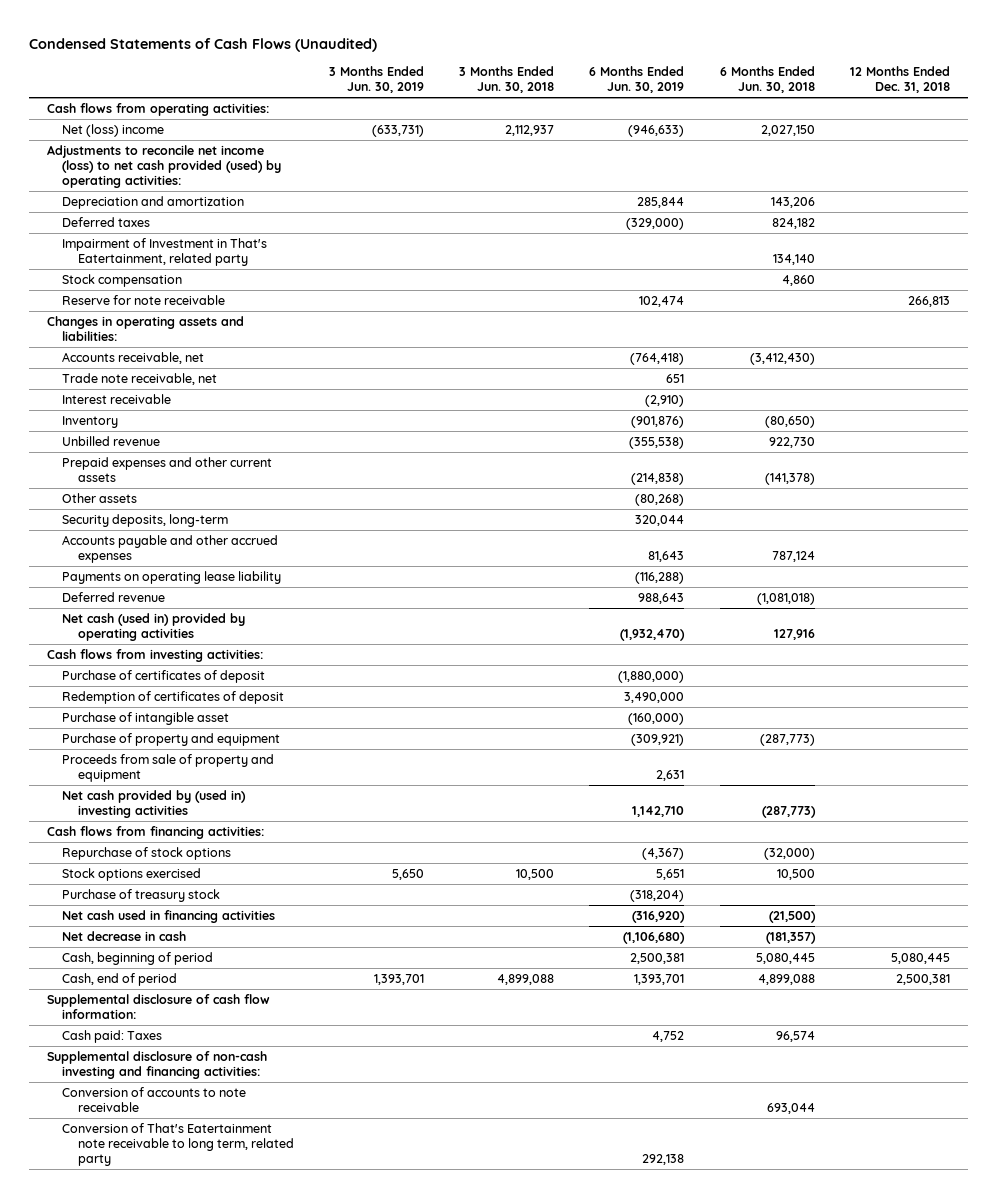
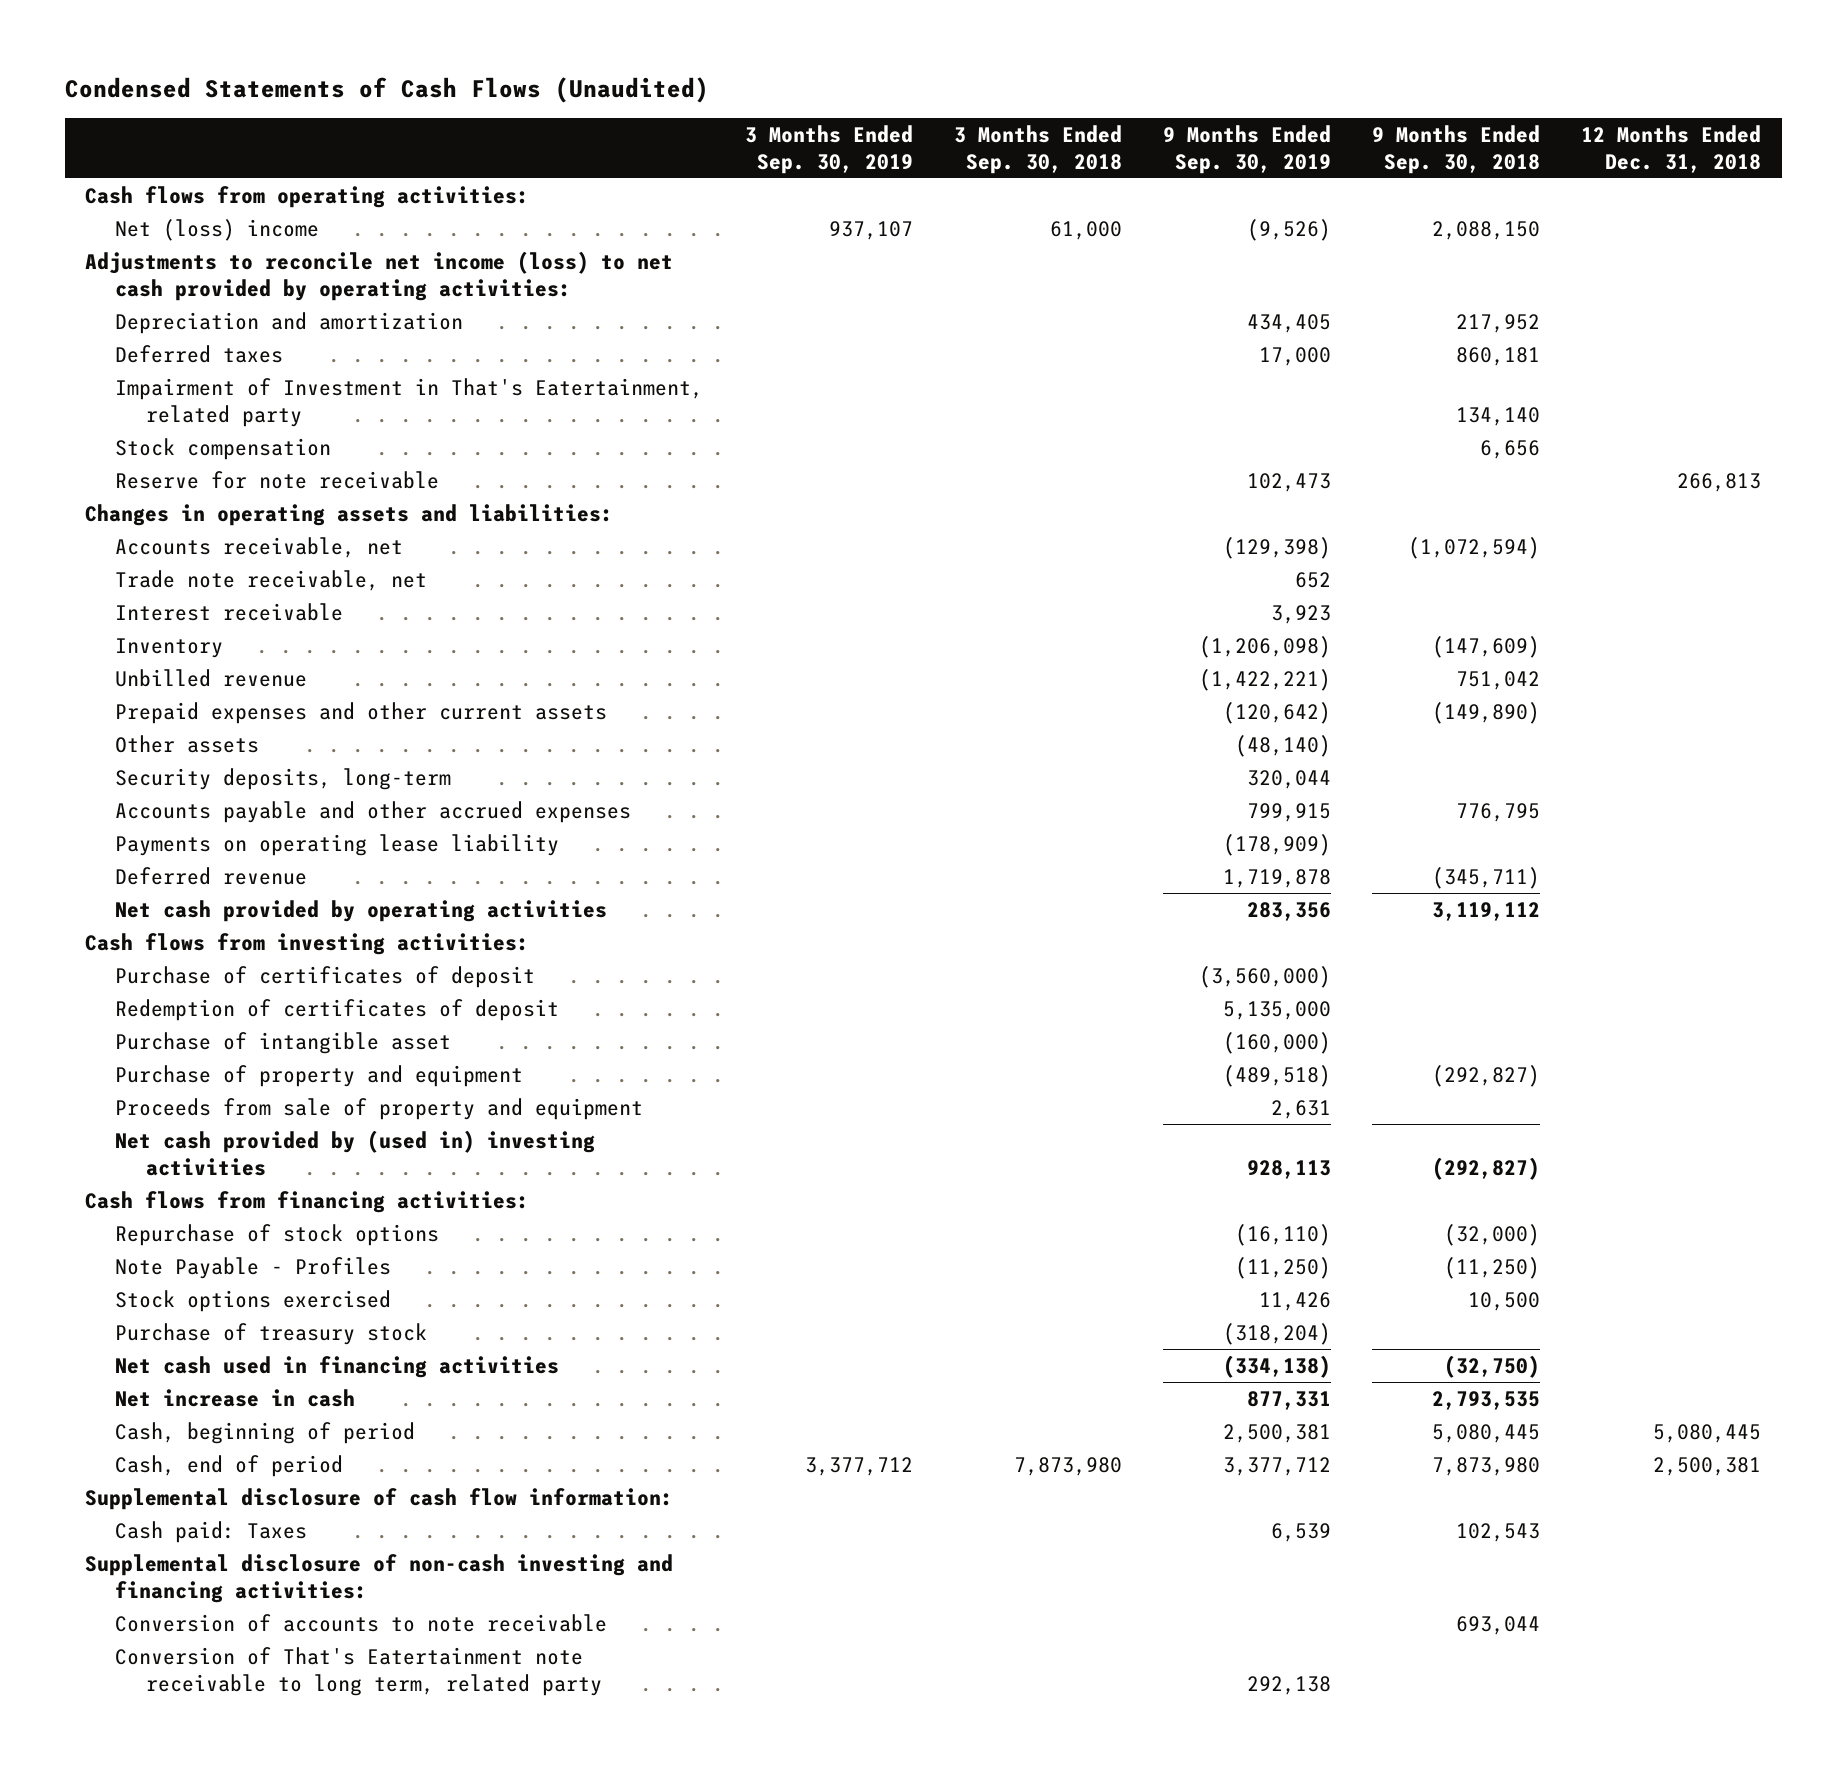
- | 3 Months Ended Jun. 30, 2019 | 3 Months Ended Jun. 30, 2018 | 6 Months Ended Jun. 30, 2019 | 6 Months Ended Jun. 30, 2018 | 12 Months Ended Dec. 31, 2018
+ | 3 Months Ended Sep. 30, 2019 | 3 Months Ended Sep. 30, 2018 | 9 Months Ended Sep. 30, 2019 | 9 Months Ended Sep. 30, 2018 | 12 Months Ended Dec. 31, 2018
- Adjustments to reconcile net income (loss) to net cash provided (used) by operating activities:
+ Adjustments to reconcile net income (loss) to net cash provided by operating activities:
- Net cash (used in) provided by operating activities | | | (1,932,470) | 127,916 |
+ Net cash provided by operating activities | | | 283,356 | 3,119,112 |
+ Note Payable - Profiles | | | (11,250) | (11,250) |
- Net decrease in cash | | | (1,106,680) | (181,357) |
+ Net increase in cash | | | 877,331 | 2,793,535 |

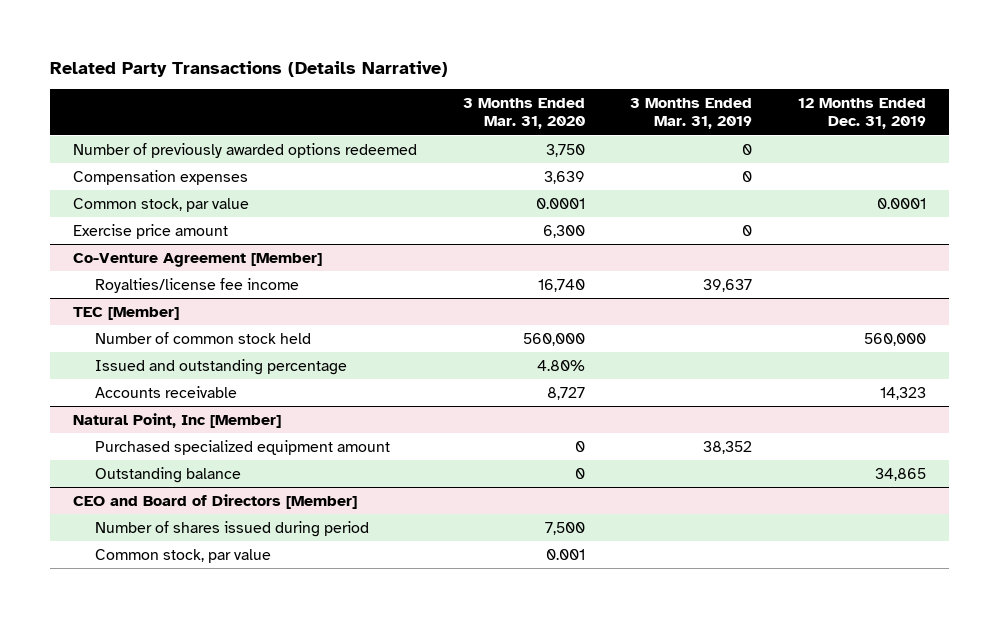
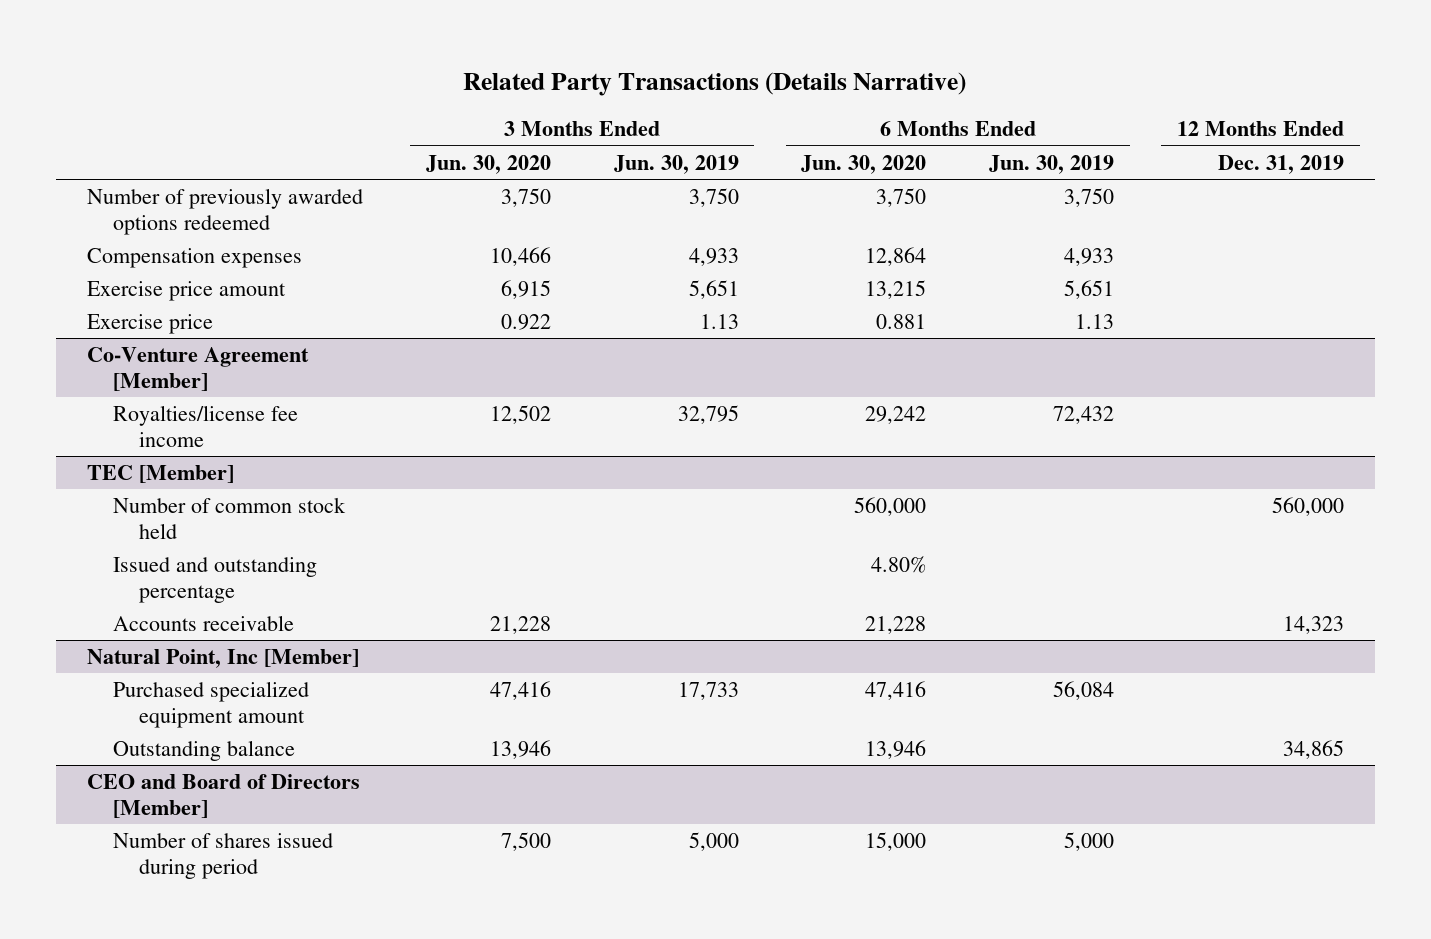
- | 3 Months Ended Mar. 31, 2020 | 3 Months Ended Mar. 31, 2019 | 12 Months Ended Dec. 31, 2019
+ | 3 Months Ended Jun. 30, 2020 | 3 Months Ended Jun. 30, 2019 | 6 Months Ended Jun. 30, 2020 | 6 Months Ended Jun. 30, 2019 | 12 Months Ended Dec. 31, 2019
- Common stock, par value | 0.0001 | | 0.0001
+ Exercise price | 0.922 | 1.13 | 0.881 | 1.13 |
@ CEO and Board of Directors [Member]
- Common stock, par value | 0.001 | |

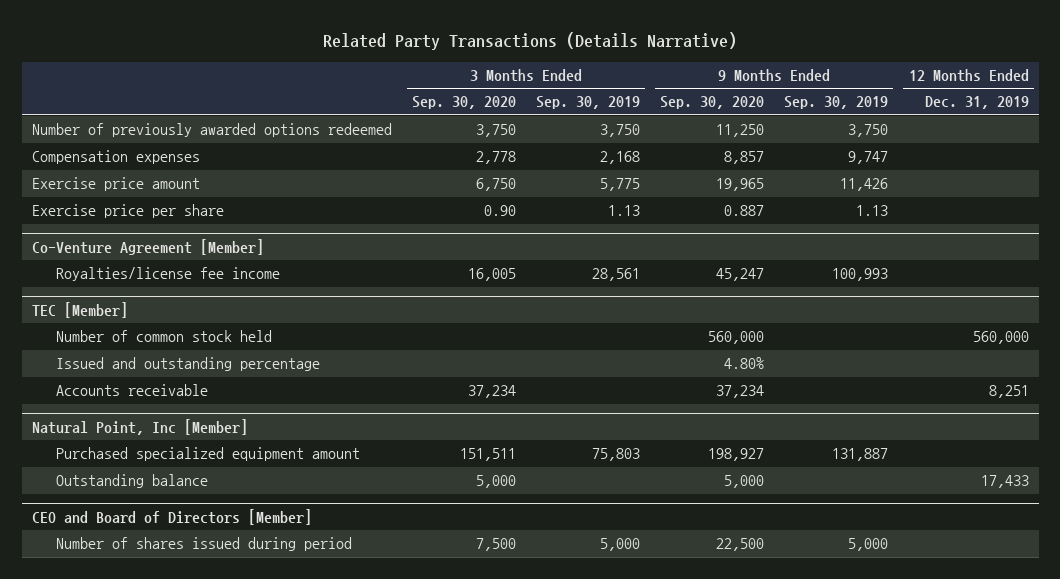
- | 3 Months Ended Jun. 30, 2020 | 3 Months Ended Jun. 30, 2019 | 6 Months Ended Jun. 30, 2020 | 6 Months Ended Jun. 30, 2019 | 12 Months Ended Dec. 31, 2019
+ | 3 Months Ended Sep. 30, 2020 | 3 Months Ended Sep. 30, 2019 | 9 Months Ended Sep. 30, 2020 | 9 Months Ended Sep. 30, 2019 | 12 Months Ended Dec. 31, 2019
- Exercise price | 0.922 | 1.13 | 0.881 | 1.13 |
+ Exercise price per share | 0.90 | 1.13 | 0.887 | 1.13 |
@ TEC [Member]
- Accounts receivable | 21,228 | | 21,228 | | 14,323
+ Accounts receivable | 37,234 | | 37,234 | | 8,251
@ Natural Point, Inc [Member]
- Outstanding balance | 13,946 | | 13,946 | | 34,865
+ Outstanding balance | 5,000 | | 5,000 | | 17,433

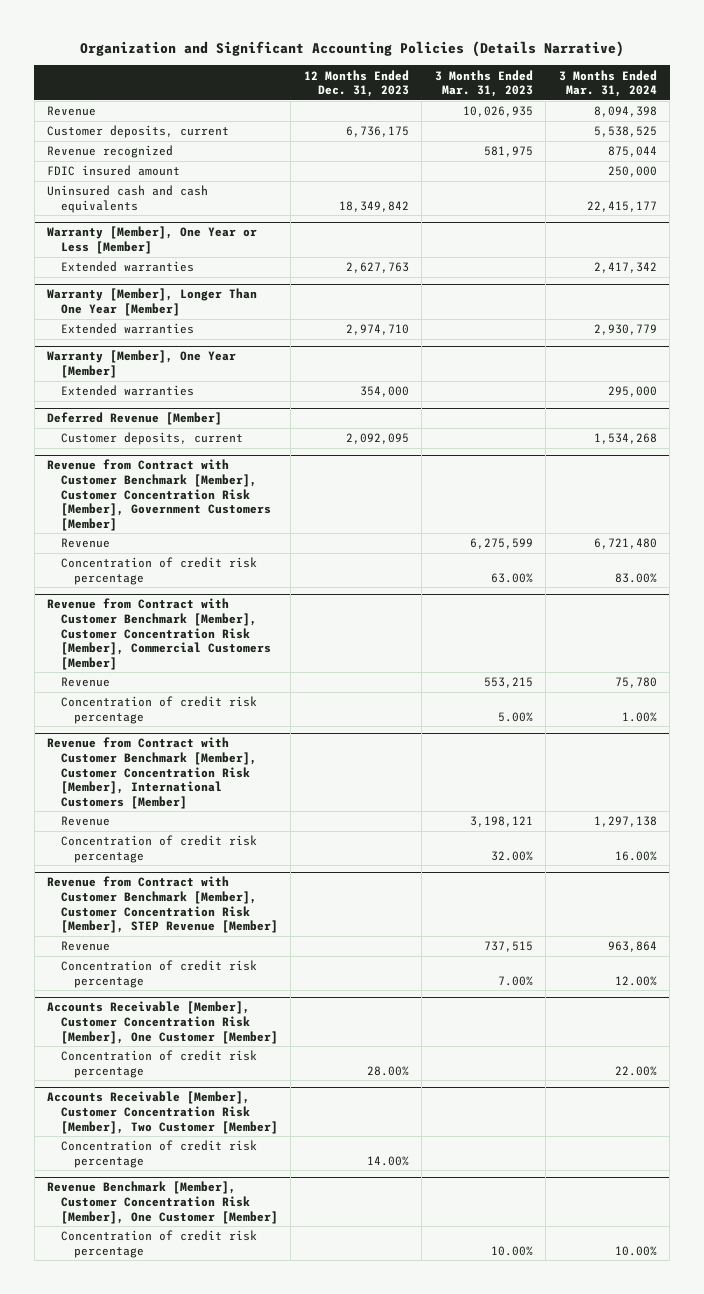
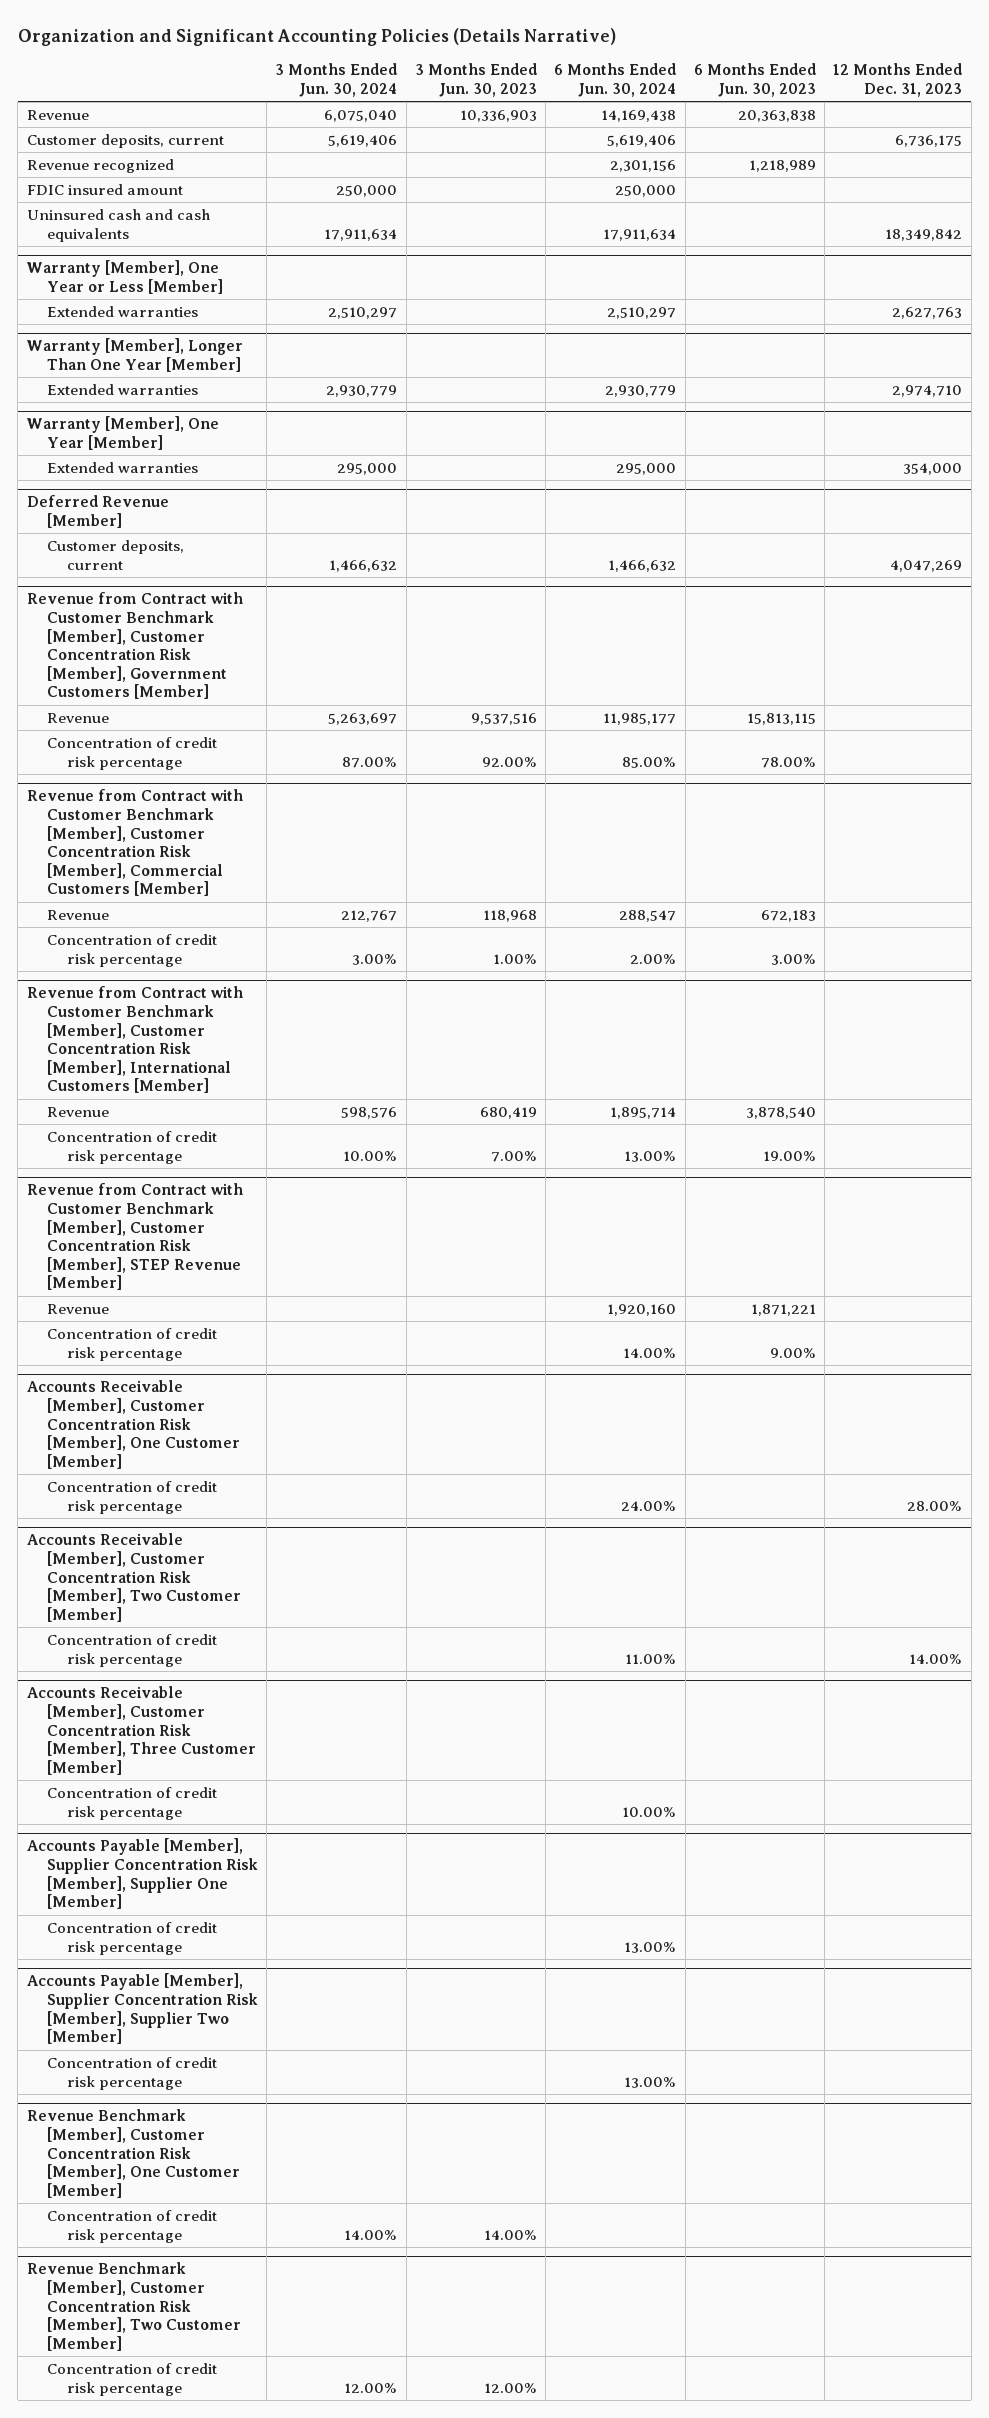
- | 12 Months Ended Dec. 31, 2023 | 3 Months Ended Mar. 31, 2023 | 3 Months Ended Mar. 31, 2024
+ | 3 Months Ended Jun. 30, 2024 | 3 Months Ended Jun. 30, 2023 | 6 Months Ended Jun. 30, 2024 | 6 Months Ended Jun. 30, 2023 | 12 Months Ended Dec. 31, 2023
@ Deferred Revenue [Member]
- Customer deposits, current | 2,092,095 | | 1,534,268
+ Customer deposits, current | 1,466,632 | | 1,466,632 | | 4,047,269
+ Accounts Receivable [Member], Customer Concentration Risk [Member], Three Customer [Member]
+ Concentration of credit risk percentage | | | 10.00% | |
+ Accounts Payable [Member], Supplier Concentration Risk [Member], Supplier One [Member]
+ Concentration of credit risk percentage | | | 13.00% | |
+ Accounts Payable [Member], Supplier Concentration Risk [Member], Supplier Two [Member]
+ Concentration of credit risk percentage | | | 13.00% | |
+ Revenue Benchmark [Member], Customer Concentration Risk [Member], Two Customer [Member]
+ Concentration of credit risk percentage | 12.00% | 12.00% | | |

